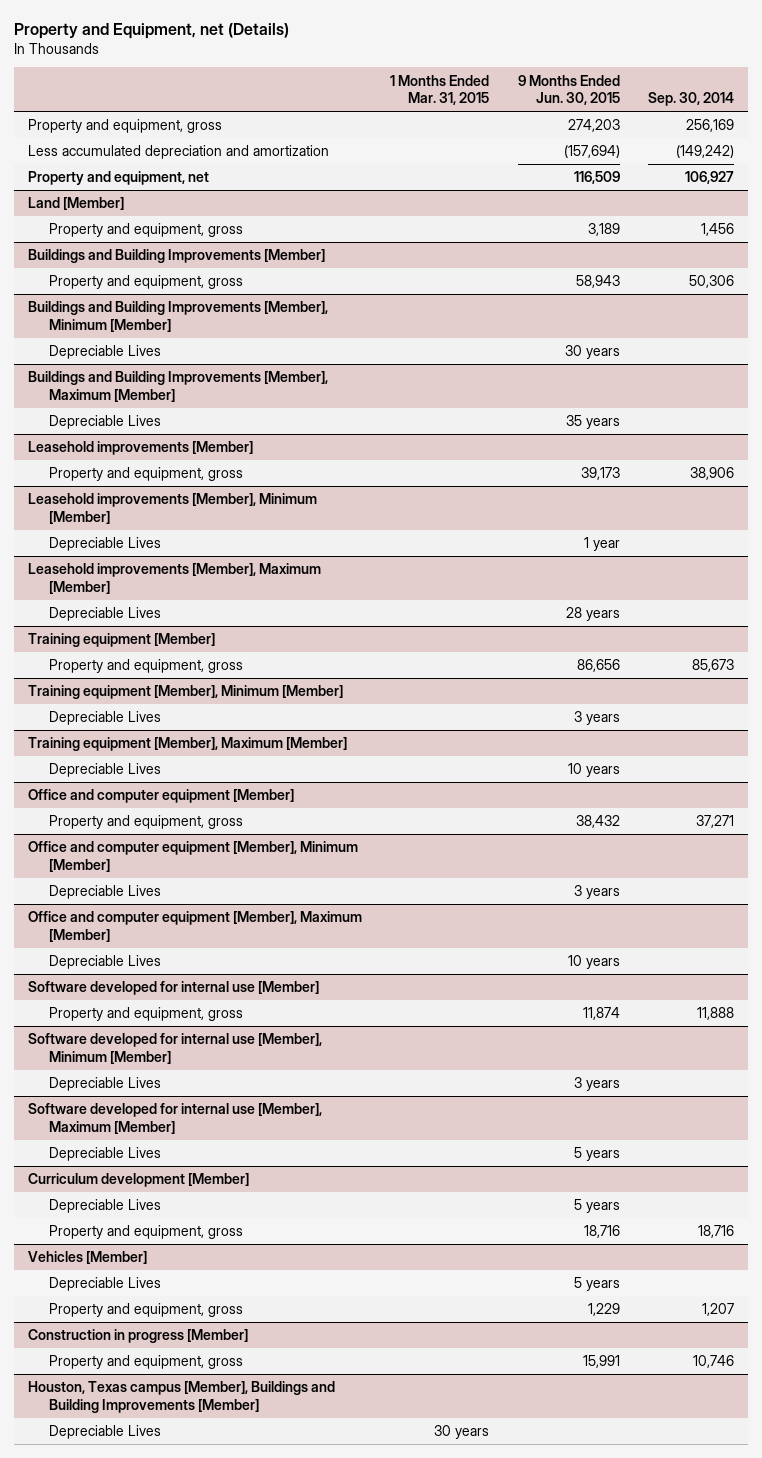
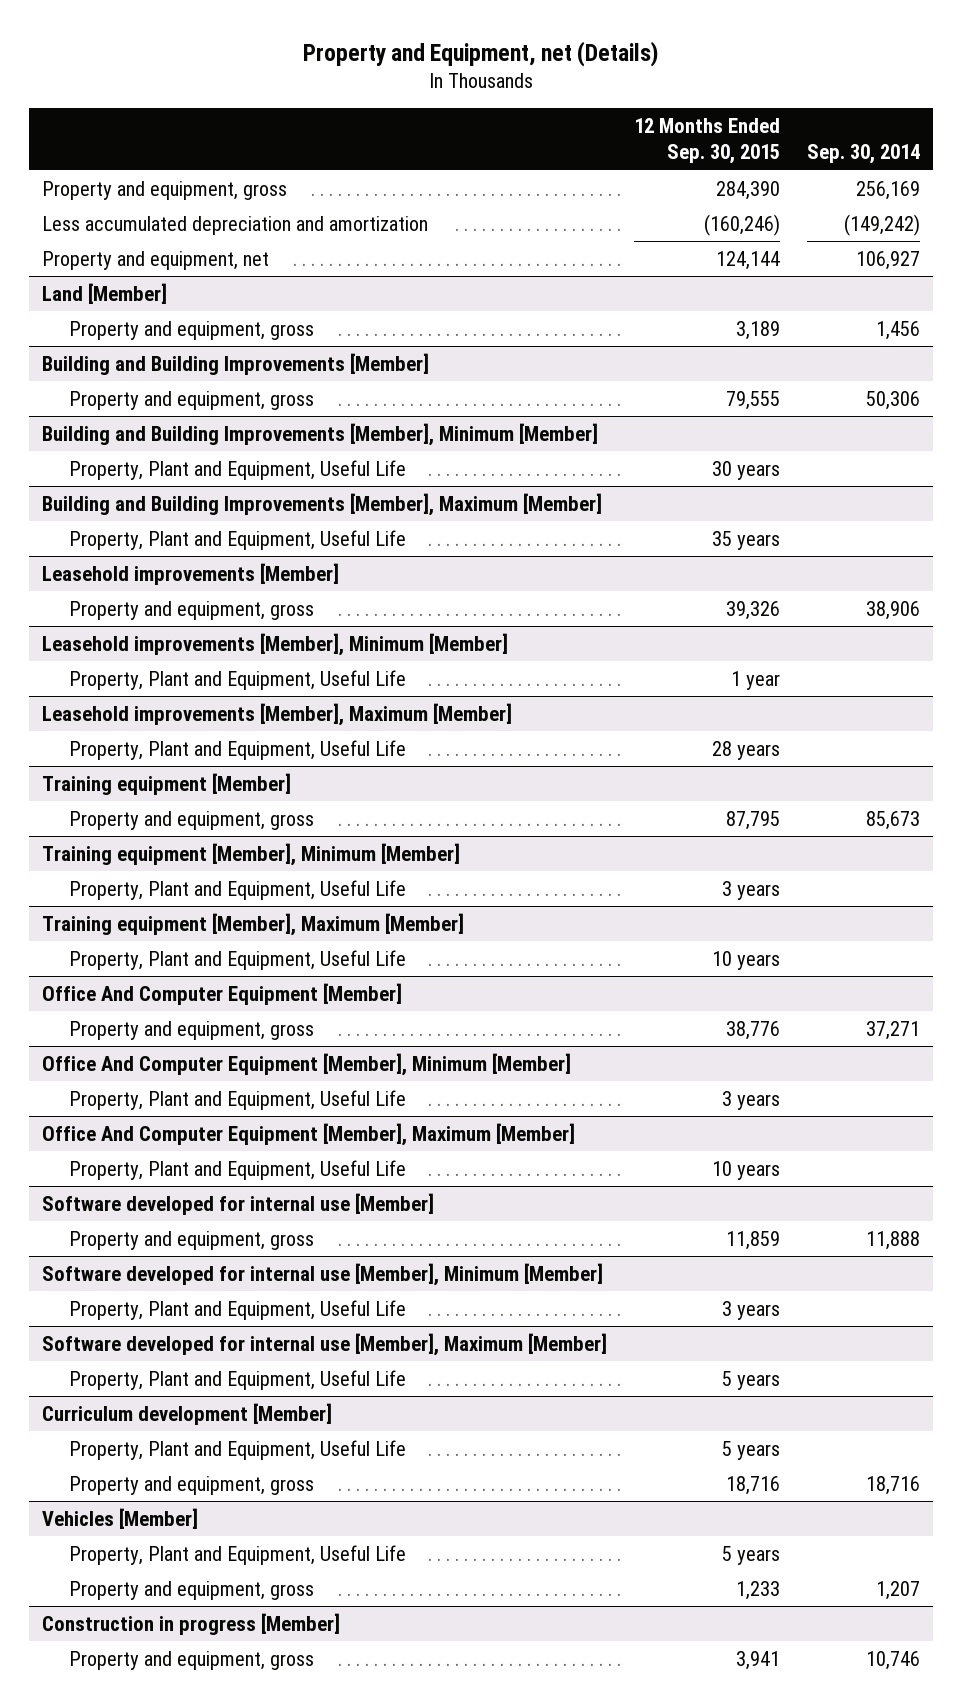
- | 1 Months Ended Mar. 31, 2015 | 9 Months Ended Jun. 30, 2015 | Sep. 30, 2014
+ | 12 Months Ended Sep. 30, 2015 | Sep. 30, 2014
- Buildings and Building Improvements [Member]
+ Building and Building Improvements [Member]
- Buildings and Building Improvements [Member], Minimum [Member]
- Depreciable Lives | | 30 years |
- Buildings and Building Improvements [Member], Maximum [Member]
- Depreciable Lives | | 35 years |
+ Building and Building Improvements [Member], Minimum [Member]
+ Property, Plant and Equipment, Useful Life | 30 years |
+ Building and Building Improvements [Member], Maximum [Member]
+ Property, Plant and Equipment, Useful Life | 35 years |
@ Leasehold improvements [Member], Minimum [Member]
- Depreciable Lives | | 1 year |
+ Property, Plant and Equipment, Useful Life | 1 year |
@ Leasehold improvements [Member], Maximum [Member]
- Depreciable Lives | | 28 years |
+ Property, Plant and Equipment, Useful Life | 28 years |
@ Training equipment [Member], Minimum [Member]
- Depreciable Lives | | 3 years |
+ Property, Plant and Equipment, Useful Life | 3 years |
@ Training equipment [Member], Maximum [Member]
- Depreciable Lives | | 10 years |
- Office and computer equipment [Member]
@ Training equipment [Member], Maximum [Member]
+ Property, Plant and Equipment, Useful Life | 10 years |
+ Office And Computer Equipment [Member]
- Office and computer equipment [Member], Minimum [Member]
- Depreciable Lives | | 3 years |
- Office and computer equipment [Member], Maximum [Member]
- Depreciable Lives | | 10 years |
+ Office And Computer Equipment [Member], Minimum [Member]
+ Property, Plant and Equipment, Useful Life | 3 years |
+ Office And Computer Equipment [Member], Maximum [Member]
+ Property, Plant and Equipment, Useful Life | 10 years |
@ Software developed for internal use [Member], Minimum [Member]
- Depreciable Lives | | 3 years |
+ Property, Plant and Equipment, Useful Life | 3 years |
@ Software developed for internal use [Member], Maximum [Member]
- Depreciable Lives | | 5 years |
+ Property, Plant and Equipment, Useful Life | 5 years |
@ Curriculum development [Member]
- Depreciable Lives | | 5 years |
+ Property, Plant and Equipment, Useful Life | 5 years |
@ Vehicles [Member]
- Depreciable Lives | | 5 years |
+ Property, Plant and Equipment, Useful Life | 5 years |
- Houston, Texas campus [Member], Buildings and Building Improvements [Member]
- Depreciable Lives | 30 years | |

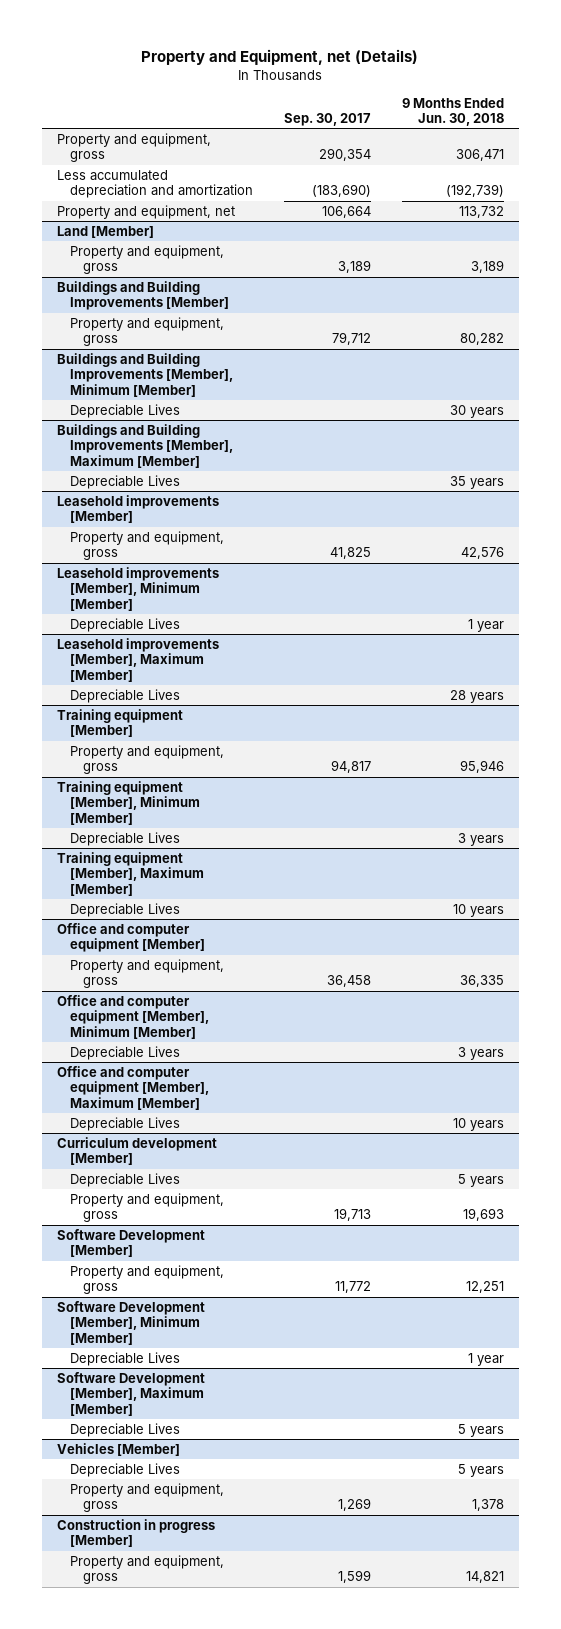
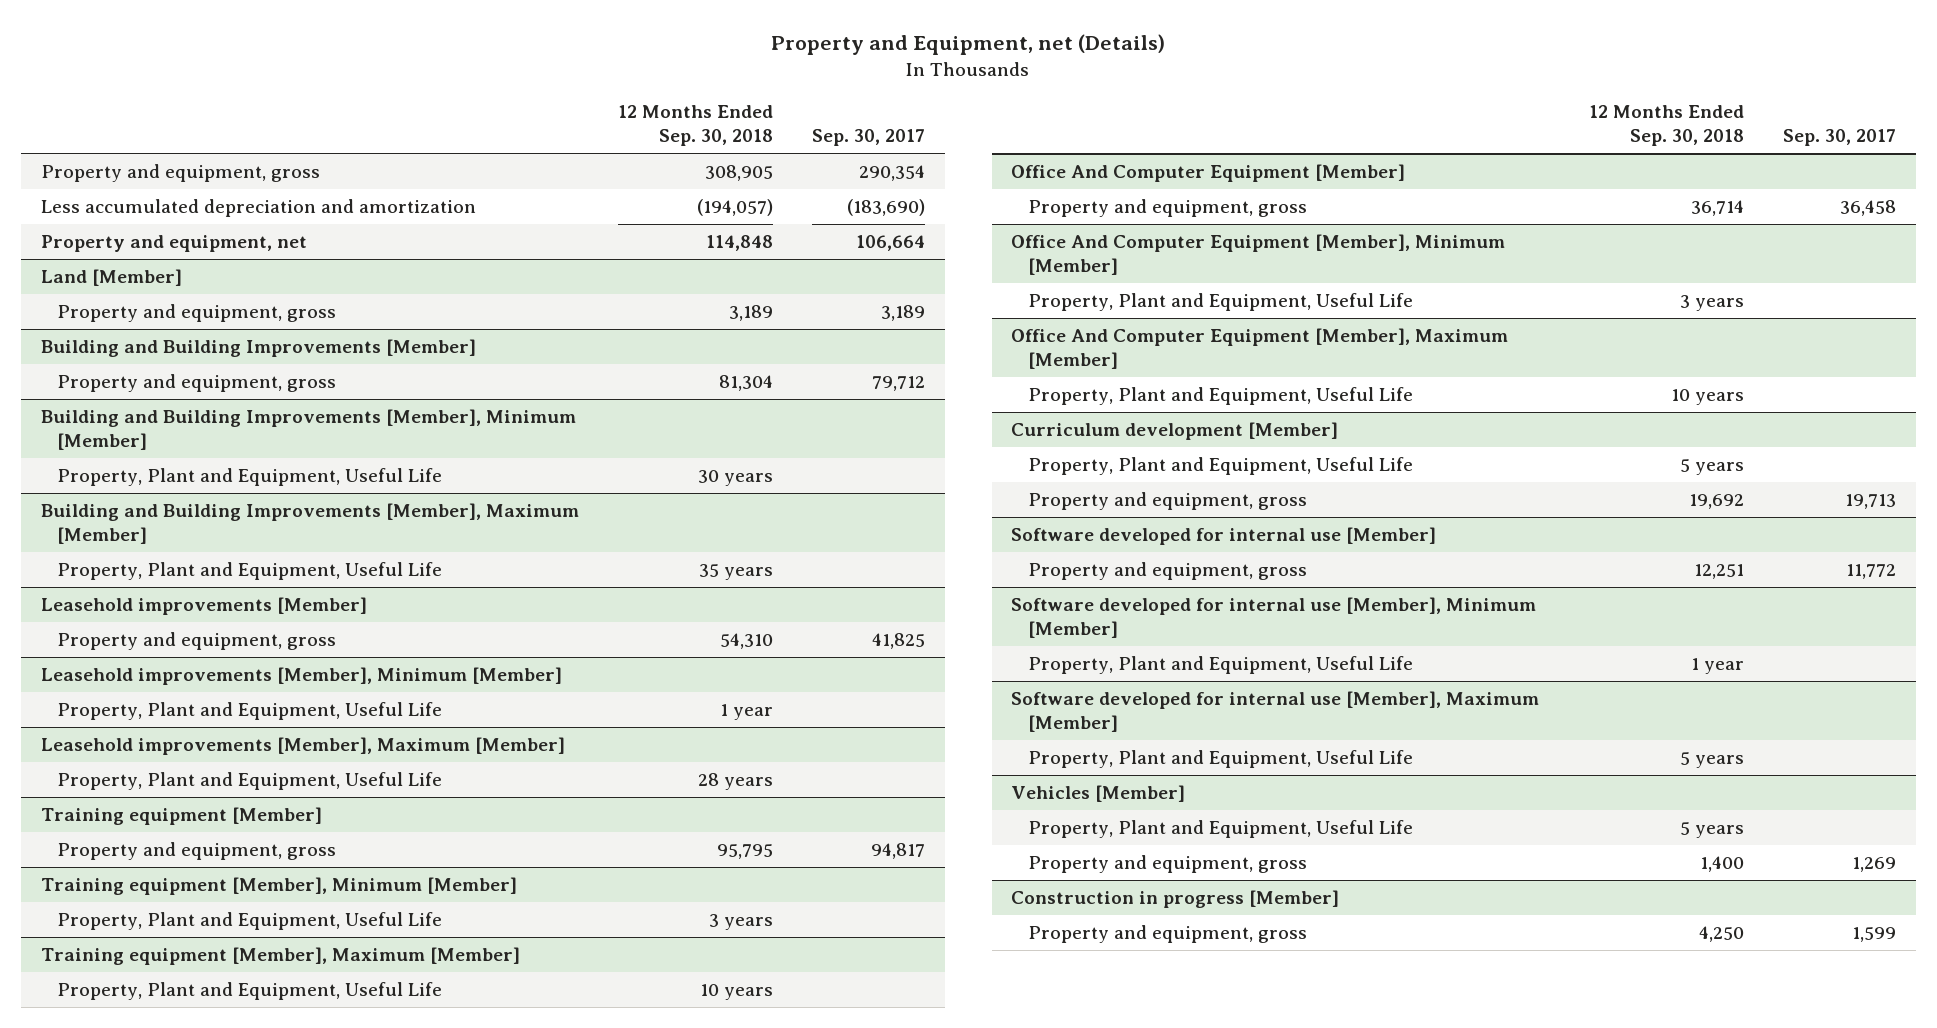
- | Sep. 30, 2017 | 9 Months Ended Jun. 30, 2018
+ | 12 Months Ended Sep. 30, 2018 | Sep. 30, 2017
- Buildings and Building Improvements [Member]
+ Building and Building Improvements [Member]
- Buildings and Building Improvements [Member], Minimum [Member]
- Depreciable Lives | | 30 years
- Buildings and Building Improvements [Member], Maximum [Member]
- Depreciable Lives | | 35 years
+ Building and Building Improvements [Member], Minimum [Member]
+ Property, Plant and Equipment, Useful Life | 30 years |
+ Building and Building Improvements [Member], Maximum [Member]
+ Property, Plant and Equipment, Useful Life | 35 years |
@ Leasehold improvements [Member], Minimum [Member]
- Depreciable Lives | | 1 year
+ Property, Plant and Equipment, Useful Life | 1 year |
@ Leasehold improvements [Member], Maximum [Member]
- Depreciable Lives | | 28 years
+ Property, Plant and Equipment, Useful Life | 28 years |
@ Training equipment [Member], Minimum [Member]
- Depreciable Lives | | 3 years
+ Property, Plant and Equipment, Useful Life | 3 years |
@ Training equipment [Member], Maximum [Member]
- Depreciable Lives | | 10 years
- Office and computer equipment [Member]
@ Training equipment [Member], Maximum [Member]
+ Property, Plant and Equipment, Useful Life | 10 years |
+ Office And Computer Equipment [Member]
- Office and computer equipment [Member], Minimum [Member]
- Depreciable Lives | | 3 years
- Office and computer equipment [Member], Maximum [Member]
- Depreciable Lives | | 10 years
+ Office And Computer Equipment [Member], Minimum [Member]
+ Property, Plant and Equipment, Useful Life | 3 years |
+ Office And Computer Equipment [Member], Maximum [Member]
+ Property, Plant and Equipment, Useful Life | 10 years |
@ Curriculum development [Member]
- Depreciable Lives | | 5 years
+ Property, Plant and Equipment, Useful Life | 5 years |
- Software Development [Member]
+ Software developed for internal use [Member]
- Software Development [Member], Minimum [Member]
- Depreciable Lives | | 1 year
- Software Development [Member], Maximum [Member]
- Depreciable Lives | | 5 years
+ Software developed for internal use [Member], Minimum [Member]
+ Property, Plant and Equipment, Useful Life | 1 year |
+ Software developed for internal use [Member], Maximum [Member]
+ Property, Plant and Equipment, Useful Life | 5 years |
@ Vehicles [Member]
- Depreciable Lives | | 5 years
+ Property, Plant and Equipment, Useful Life | 5 years |

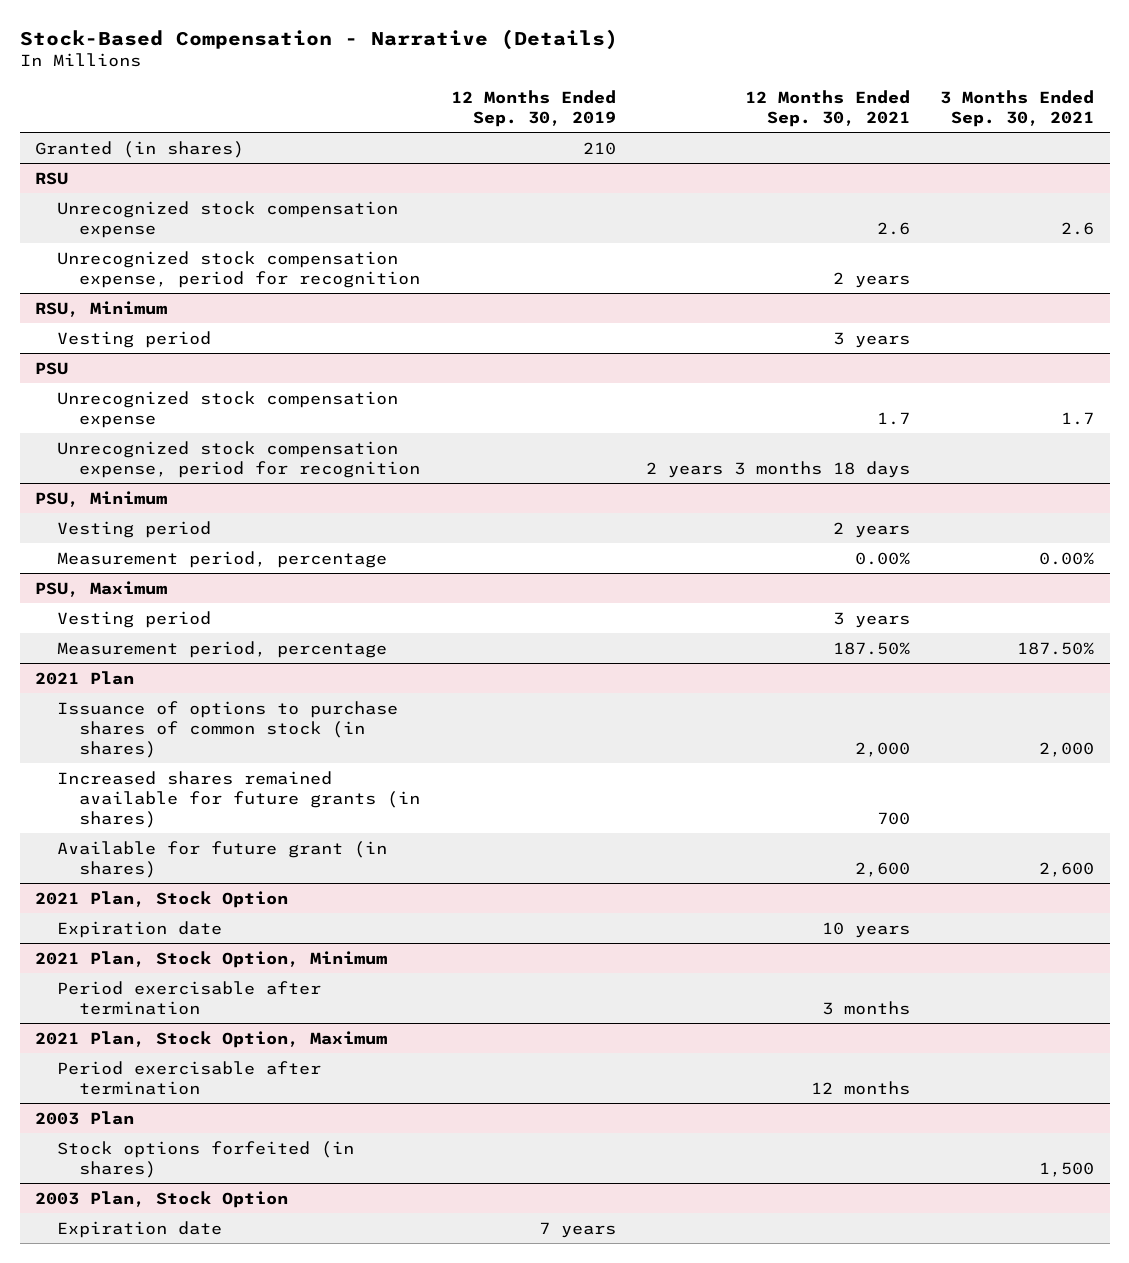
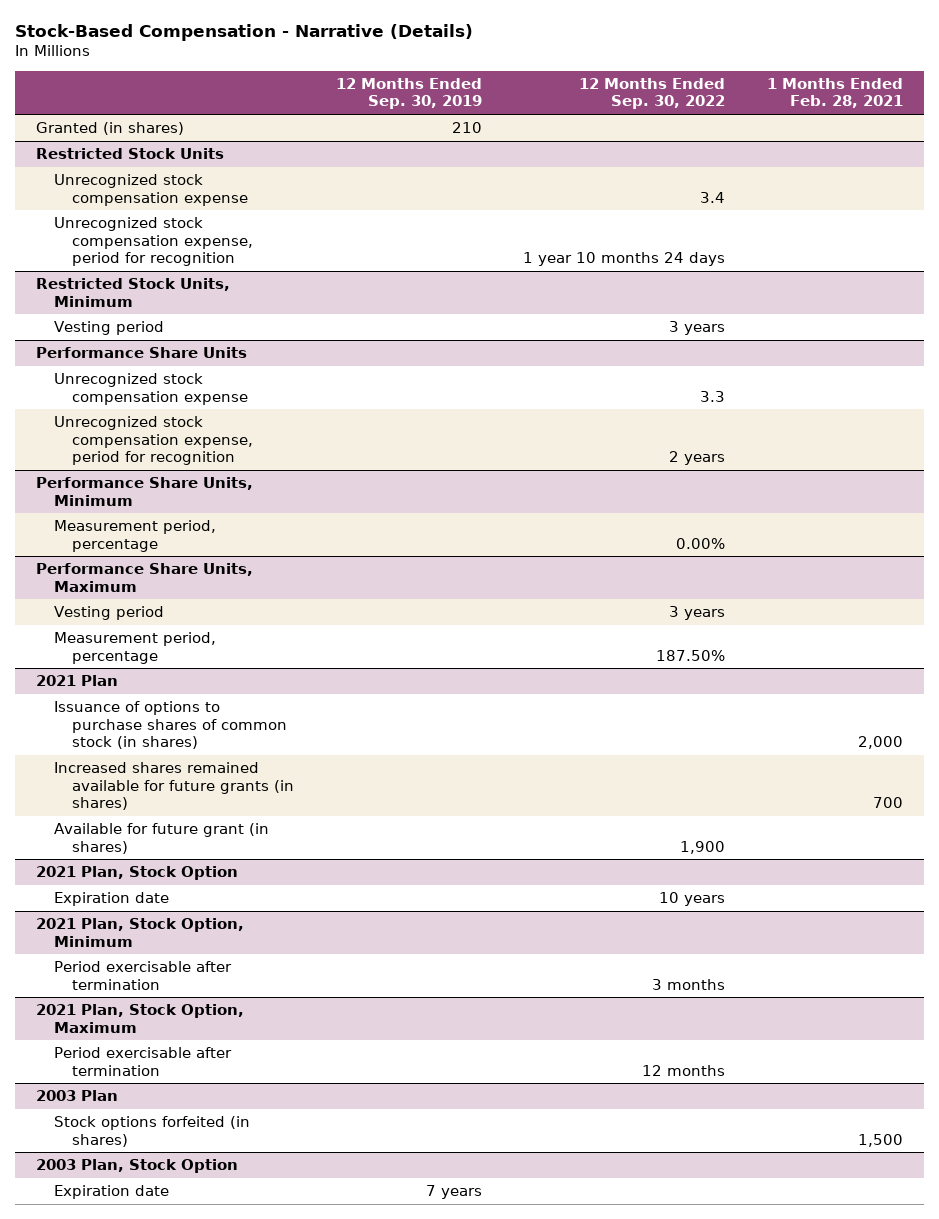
- | 12 Months Ended Sep. 30, 2019 | 12 Months Ended Sep. 30, 2021 | 3 Months Ended Sep. 30, 2021
+ | 12 Months Ended Sep. 30, 2019 | 12 Months Ended Sep. 30, 2022 | 1 Months Ended Feb. 28, 2021
- RSU
+ Restricted Stock Units
- RSU, Minimum
- Vesting period | | 3 years |
- PSU
+ Restricted Stock Units, Minimum
+ Vesting period | | 3 years |
+ Performance Share Units
- PSU, Minimum
- Vesting period | | 2 years |
- Measurement period, percentage | | 0.00% | 0.00%
- PSU, Maximum
- Vesting period | | 3 years |
- Measurement period, percentage | | 187.50% | 187.50%
+ Performance Share Units, Minimum
+ Measurement period, percentage | | 0.00% |
+ Performance Share Units, Maximum
+ Vesting period | | 3 years |
+ Measurement period, percentage | | 187.50% |

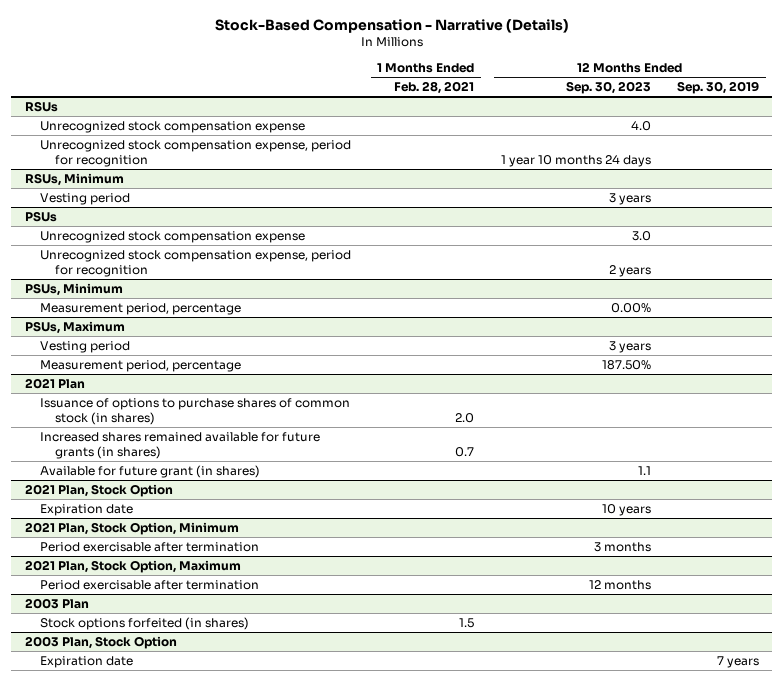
- | 12 Months Ended Sep. 30, 2019 | 12 Months Ended Sep. 30, 2022 | 1 Months Ended Feb. 28, 2021
+ | 1 Months Ended Feb. 28, 2021 | 12 Months Ended Sep. 30, 2023 | 12 Months Ended Sep. 30, 2019
- Granted (in shares) | 210 | |
- Restricted Stock Units
+ RSUs
- Restricted Stock Units, Minimum
- Vesting period | | 3 years |
- Performance Share Units
+ RSUs, Minimum
+ Vesting period | | 3 years |
+ PSUs
- Performance Share Units, Minimum
- Measurement period, percentage | | 0.00% |
- Performance Share Units, Maximum
- Vesting period | | 3 years |
- Measurement period, percentage | | 187.50% |
+ PSUs, Minimum
+ Measurement period, percentage | | 0.00% |
+ PSUs, Maximum
+ Vesting period | | 3 years |
+ Measurement period, percentage | | 187.50% |
@ 2021 Plan
- Issuance of options to purchase shares of common stock (in shares) | | | 2,000
- Increased shares remained available for future grants (in shares) | | | 700
+ Issuance of options to purchase shares of common stock (in shares) | 2.0 | |
+ Increased shares remained available for future grants (in shares) | 0.7 | |
@ 2003 Plan
- Stock options forfeited (in shares) | | | 1,500
+ Stock options forfeited (in shares) | 1.5 | |

